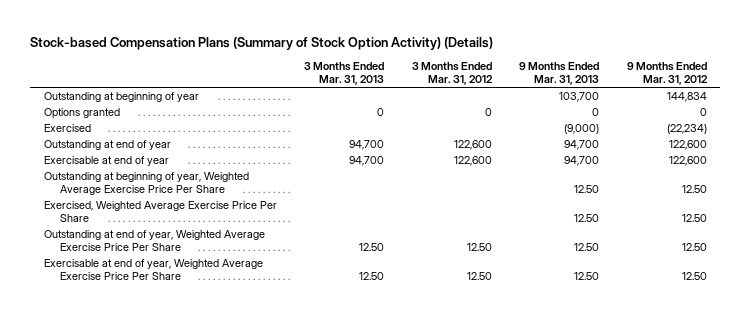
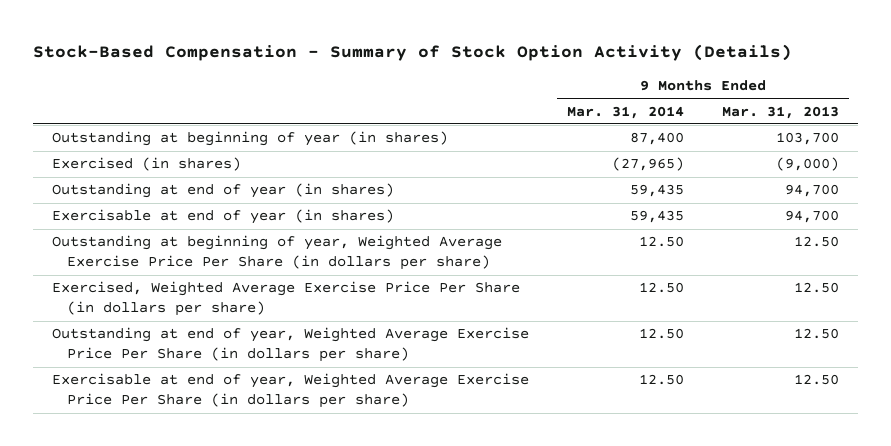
- Stock-based Compensation Plans (Summary of Stock Option Activity) (Details)
+ Stock-Based Compensation - Summary of Stock Option Activity (Details)
- | 3 Months Ended Mar. 31, 2013 | 3 Months Ended Mar. 31, 2012 | 9 Months Ended Mar. 31, 2013 | 9 Months Ended Mar. 31, 2012
+ | 9 Months Ended Mar. 31, 2014 | 9 Months Ended Mar. 31, 2013
- Outstanding at beginning of year | | | 103,700 | 144,834
- Options granted | 0 | 0 | 0 | 0
- Exercised | | | (9,000) | (22,234)
- Outstanding at end of year | 94,700 | 122,600 | 94,700 | 122,600
- Exercisable at end of year | 94,700 | 122,600 | 94,700 | 122,600
- Outstanding at beginning of year, Weighted Average Exercise Price Per Share | | | 12.50 | 12.50
- Exercised, Weighted Average Exercise Price Per Share | | | 12.50 | 12.50
- Outstanding at end of year, Weighted Average Exercise Price Per Share | 12.50 | 12.50 | 12.50 | 12.50
- Exercisable at end of year, Weighted Average Exercise Price Per Share | 12.50 | 12.50 | 12.50 | 12.50
+ Outstanding at beginning of year (in shares) | 87,400 | 103,700
+ Exercised (in shares) | (27,965) | (9,000)
+ Outstanding at end of year (in shares) | 59,435 | 94,700
+ Exercisable at end of year (in shares) | 59,435 | 94,700
+ Outstanding at beginning of year, Weighted Average Exercise Price Per Share (in dollars per share) | 12.50 | 12.50
+ Exercised, Weighted Average Exercise Price Per Share (in dollars per share) | 12.50 | 12.50
+ Outstanding at end of year, Weighted Average Exercise Price Per Share (in dollars per share) | 12.50 | 12.50
+ Exercisable at end of year, Weighted Average Exercise Price Per Share (in dollars per share) | 12.50 | 12.50

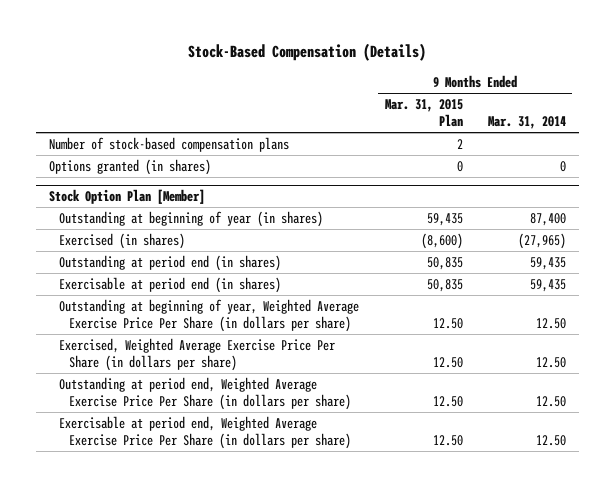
- Stock-Based Compensation - Summary of Stock Option Activity (Details)
+ Stock-Based Compensation (Details)
- | 9 Months Ended Mar. 31, 2014 | 9 Months Ended Mar. 31, 2013
+ | 9 Months Ended Mar. 31, 2015 Plan | 9 Months Ended Mar. 31, 2014
+ Number of stock-based compensation plans | 2 |
+ Options granted (in shares) | 0 | 0
+ Stock Option Plan [Member]
- Outstanding at end of year (in shares) | 59,435 | 94,700
- Exercisable at end of year (in shares) | 59,435 | 94,700
+ Outstanding at period end (in shares) | 50,835 | 59,435
+ Exercisable at period end (in shares) | 50,835 | 59,435
- Outstanding at end of year, Weighted Average Exercise Price Per Share (in dollars per share) | 12.50 | 12.50
- Exercisable at end of year, Weighted Average Exercise Price Per Share (in dollars per share) | 12.50 | 12.50
+ Outstanding at period end, Weighted Average Exercise Price Per Share (in dollars per share) | 12.50 | 12.50
+ Exercisable at period end, Weighted Average Exercise Price Per Share (in dollars per share) | 12.50 | 12.50

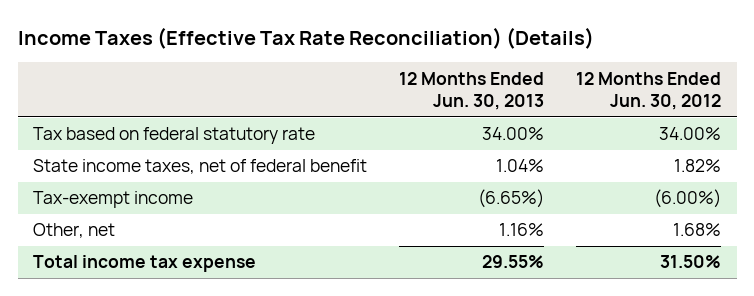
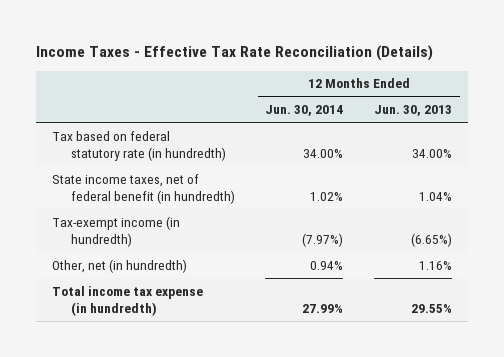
- Income Taxes (Effective Tax Rate Reconciliation) (Details)
+ Income Taxes - Effective Tax Rate Reconciliation (Details)
- | 12 Months Ended Jun. 30, 2013 | 12 Months Ended Jun. 30, 2012
+ | 12 Months Ended Jun. 30, 2014 | 12 Months Ended Jun. 30, 2013
- Tax based on federal statutory rate | 34.00% | 34.00%
- State income taxes, net of federal benefit | 1.04% | 1.82%
- Tax-exempt income | (6.65%) | (6.00%)
- Other, net | 1.16% | 1.68%
- Total income tax expense | 29.55% | 31.50%
+ Tax based on federal statutory rate (in hundredth) | 34.00% | 34.00%
+ State income taxes, net of federal benefit (in hundredth) | 1.02% | 1.04%
+ Tax-exempt income (in hundredth) | (7.97%) | (6.65%)
+ Other, net (in hundredth) | 0.94% | 1.16%
+ Total income tax expense (in hundredth) | 27.99% | 29.55%

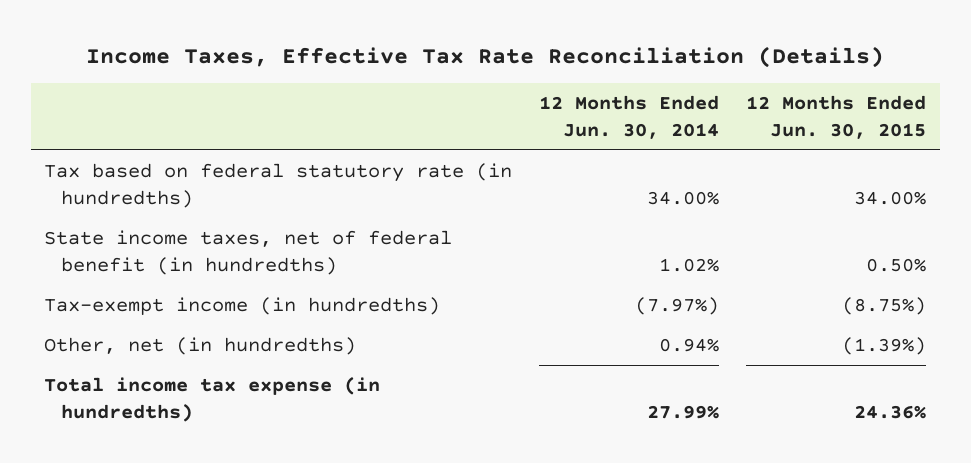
- Income Taxes - Effective Tax Rate Reconciliation (Details)
+ Income Taxes, Effective Tax Rate Reconciliation (Details)
- | 12 Months Ended Jun. 30, 2014 | 12 Months Ended Jun. 30, 2013
+ | 12 Months Ended Jun. 30, 2014 | 12 Months Ended Jun. 30, 2015
- Tax based on federal statutory rate (in hundredth) | 34.00% | 34.00%
- State income taxes, net of federal benefit (in hundredth) | 1.02% | 1.04%
- Tax-exempt income (in hundredth) | (7.97%) | (6.65%)
- Other, net (in hundredth) | 0.94% | 1.16%
- Total income tax expense (in hundredth) | 27.99% | 29.55%
+ Tax based on federal statutory rate (in hundredths) | 34.00% | 34.00%
+ State income taxes, net of federal benefit (in hundredths) | 1.02% | 0.50%
+ Tax-exempt income (in hundredths) | (7.97%) | (8.75%)
+ Other, net (in hundredths) | 0.94% | (1.39%)
+ Total income tax expense (in hundredths) | 27.99% | 24.36%

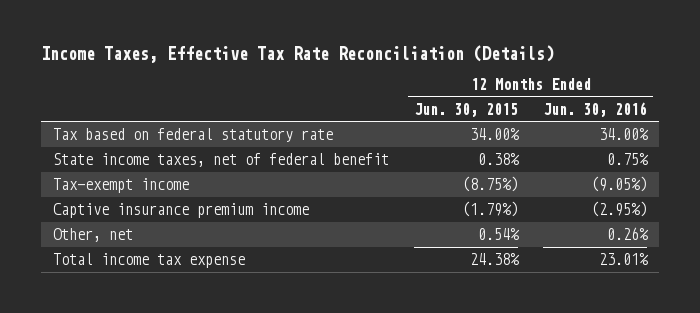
- | 12 Months Ended Jun. 30, 2014 | 12 Months Ended Jun. 30, 2015
+ | 12 Months Ended Jun. 30, 2015 | 12 Months Ended Jun. 30, 2016
- Tax based on federal statutory rate (in hundredths) | 34.00% | 34.00%
- State income taxes, net of federal benefit (in hundredths) | 1.02% | 0.50%
- Tax-exempt income (in hundredths) | (7.97%) | (8.75%)
- Other, net (in hundredths) | 0.94% | (1.39%)
- Total income tax expense (in hundredths) | 27.99% | 24.36%
+ Tax based on federal statutory rate | 34.00% | 34.00%
+ State income taxes, net of federal benefit | 0.38% | 0.75%
+ Tax-exempt income | (8.75%) | (9.05%)
+ Captive insurance premium income | (1.79%) | (2.95%)
+ Other, net | 0.54% | 0.26%
+ Total income tax expense | 24.38% | 23.01%

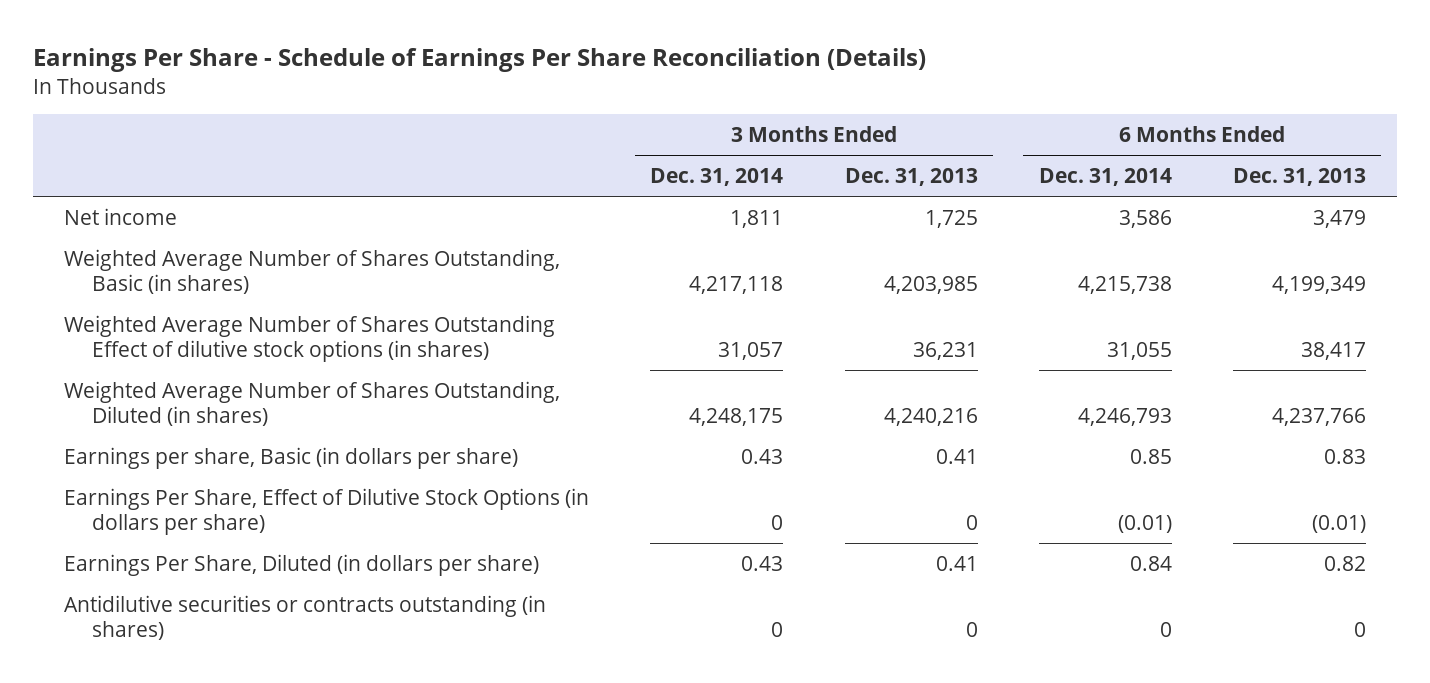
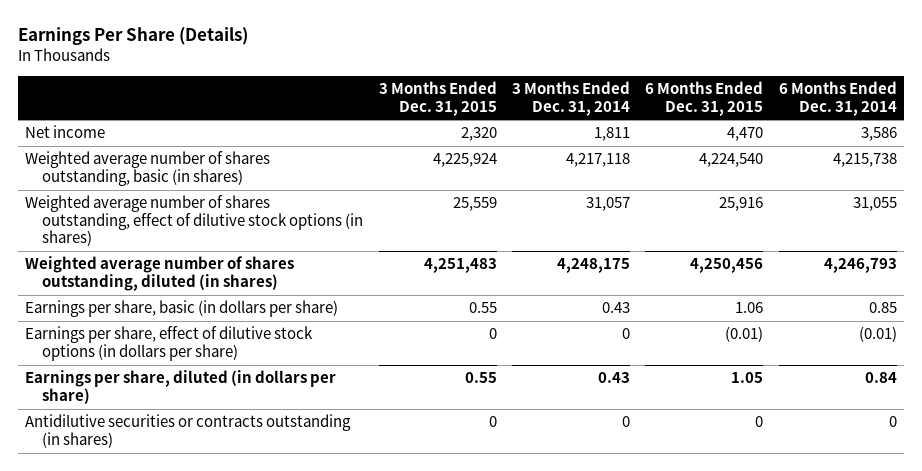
- Earnings Per Share - Schedule of Earnings Per Share Reconciliation (Details)
+ Earnings Per Share (Details)
- | 3 Months Ended Dec. 31, 2014 | 3 Months Ended Dec. 31, 2013 | 6 Months Ended Dec. 31, 2014 | 6 Months Ended Dec. 31, 2013
+ | 3 Months Ended Dec. 31, 2015 | 3 Months Ended Dec. 31, 2014 | 6 Months Ended Dec. 31, 2015 | 6 Months Ended Dec. 31, 2014
- Weighted Average Number of Shares Outstanding, Basic (in shares) | 4,217,118 | 4,203,985 | 4,215,738 | 4,199,349
- Weighted Average Number of Shares Outstanding Effect of dilutive stock options (in shares) | 31,057 | 36,231 | 31,055 | 38,417
- Weighted Average Number of Shares Outstanding, Diluted (in shares) | 4,248,175 | 4,240,216 | 4,246,793 | 4,237,766
- Earnings per share, Basic (in dollars per share) | 0.43 | 0.41 | 0.85 | 0.83
- Earnings Per Share, Effect of Dilutive Stock Options (in dollars per share) | 0 | 0 | (0.01) | (0.01)
- Earnings Per Share, Diluted (in dollars per share) | 0.43 | 0.41 | 0.84 | 0.82
+ Weighted average number of shares outstanding, basic (in shares) | 4,225,924 | 4,217,118 | 4,224,540 | 4,215,738
+ Weighted average number of shares outstanding, effect of dilutive stock options (in shares) | 25,559 | 31,057 | 25,916 | 31,055
+ Weighted average number of shares outstanding, diluted (in shares) | 4,251,483 | 4,248,175 | 4,250,456 | 4,246,793
+ Earnings per share, basic (in dollars per share) | 0.55 | 0.43 | 1.06 | 0.85
+ Earnings per share, effect of dilutive stock options (in dollars per share) | 0 | 0 | (0.01) | (0.01)
+ Earnings per share, diluted (in dollars per share) | 0.55 | 0.43 | 1.05 | 0.84

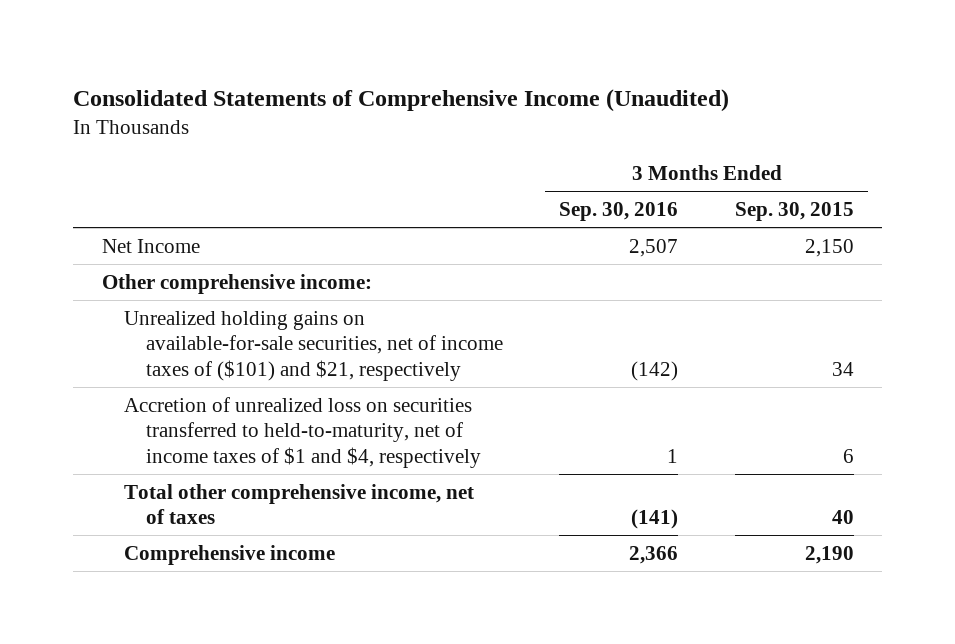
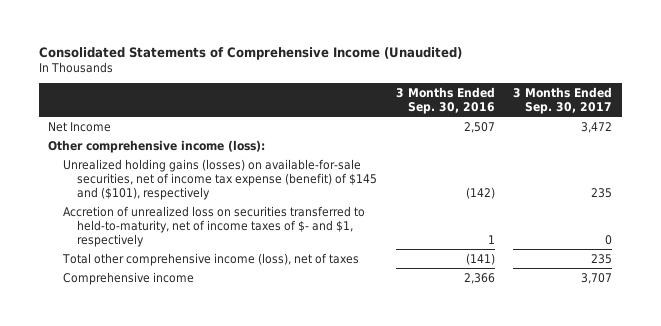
- | 3 Months Ended Sep. 30, 2016 | 3 Months Ended Sep. 30, 2015
+ | 3 Months Ended Sep. 30, 2016 | 3 Months Ended Sep. 30, 2017
- Other comprehensive income:
- Unrealized holding gains on available-for-sale securities, net of income taxes of ($101) and $21, respectively | (142) | 34
- Accretion of unrealized loss on securities transferred to held-to-maturity, net of income taxes of $1 and $4, respectively | 1 | 6
- Total other comprehensive income, net of taxes | (141) | 40
+ Other comprehensive income (loss):
+ Unrealized holding gains (losses) on available-for-sale securities, net of income tax expense (benefit) of $145 and ($101), respectively | (142) | 235
+ Accretion of unrealized loss on securities transferred to held-to-maturity, net of income taxes of $- and $1, respectively | 1 | 0
+ Total other comprehensive income (loss), net of taxes | (141) | 235

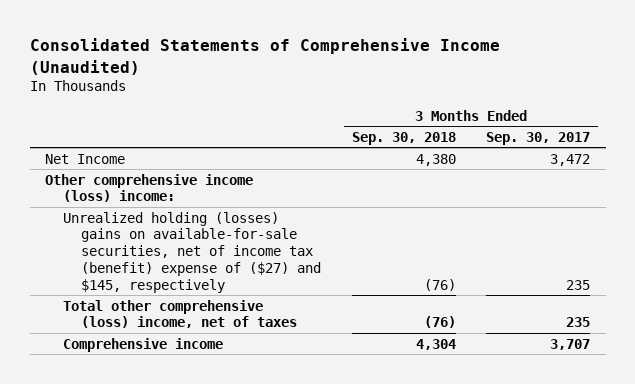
- | 3 Months Ended Sep. 30, 2016 | 3 Months Ended Sep. 30, 2017
+ | 3 Months Ended Sep. 30, 2018 | 3 Months Ended Sep. 30, 2017
- Other comprehensive income (loss):
- Unrealized holding gains (losses) on available-for-sale securities, net of income tax expense (benefit) of $145 and ($101), respectively | (142) | 235
- Accretion of unrealized loss on securities transferred to held-to-maturity, net of income taxes of $- and $1, respectively | 1 | 0
- Total other comprehensive income (loss), net of taxes | (141) | 235
+ Other comprehensive income (loss) income:
+ Unrealized holding (losses) gains on available-for-sale securities, net of income tax (benefit) expense of ($27) and $145, respectively | (76) | 235
+ Total other comprehensive (loss) income, net of taxes | (76) | 235

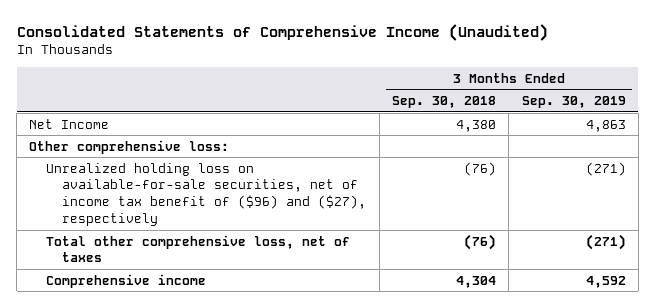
- | 3 Months Ended Sep. 30, 2018 | 3 Months Ended Sep. 30, 2017
+ | 3 Months Ended Sep. 30, 2018 | 3 Months Ended Sep. 30, 2019
- Other comprehensive income (loss) income:
- Unrealized holding (losses) gains on available-for-sale securities, net of income tax (benefit) expense of ($27) and $145, respectively | (76) | 235
- Total other comprehensive (loss) income, net of taxes | (76) | 235
+ Other comprehensive loss:
+ Unrealized holding loss on available-for-sale securities, net of income tax benefit of ($96) and ($27), respectively | (76) | (271)
+ Total other comprehensive loss, net of taxes | (76) | (271)

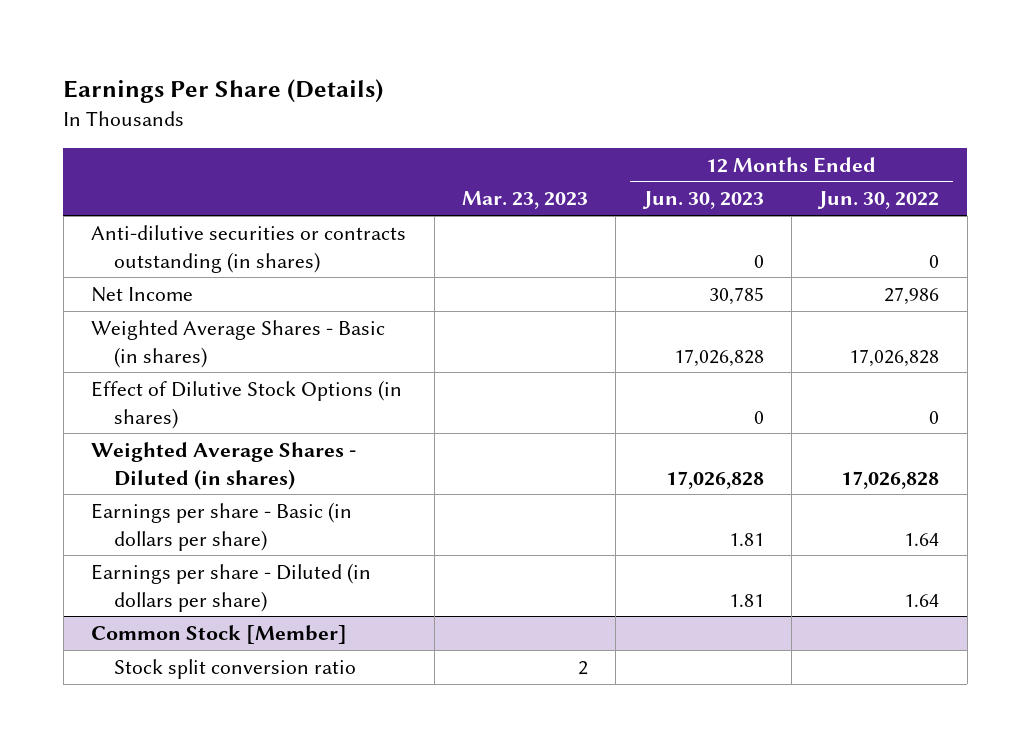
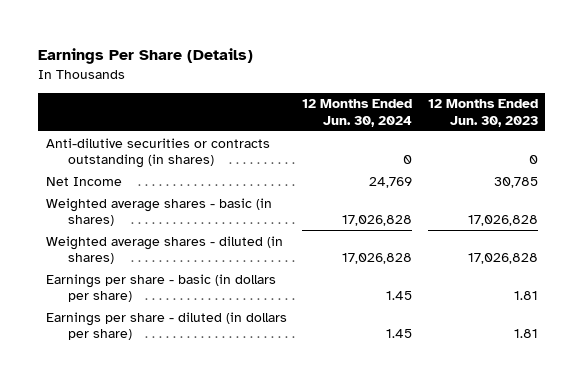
- | Mar. 23, 2023 | 12 Months Ended Jun. 30, 2023 | 12 Months Ended Jun. 30, 2022
+ | 12 Months Ended Jun. 30, 2024 | 12 Months Ended Jun. 30, 2023
- Weighted Average Shares - Basic (in shares) | | 17,026,828 | 17,026,828
- Effect of Dilutive Stock Options (in shares) | | 0 | 0
- Weighted Average Shares - Diluted (in shares) | | 17,026,828 | 17,026,828
- Earnings per share - Basic (in dollars per share) | | 1.81 | 1.64
- Earnings per share - Diluted (in dollars per share) | | 1.81 | 1.64
- Common Stock [Member]
- Stock split conversion ratio | 2 | |
+ Weighted average shares - basic (in shares) | 17,026,828 | 17,026,828
+ Weighted average shares - diluted (in shares) | 17,026,828 | 17,026,828
+ Earnings per share - basic (in dollars per share) | 1.45 | 1.81
+ Earnings per share - diluted (in dollars per share) | 1.45 | 1.81

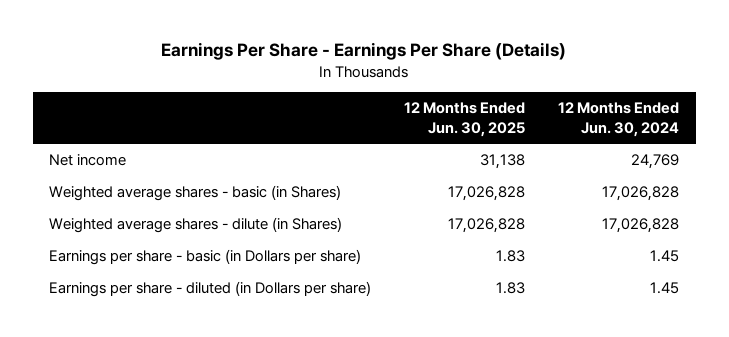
- Earnings Per Share (Details)
+ Earnings Per Share - Earnings Per Share (Details)
- | 12 Months Ended Jun. 30, 2024 | 12 Months Ended Jun. 30, 2023
+ | 12 Months Ended Jun. 30, 2025 | 12 Months Ended Jun. 30, 2024
- Anti-dilutive securities or contracts outstanding (in shares) | 0 | 0
- Net Income | 24,769 | 30,785
- Weighted average shares - basic (in shares) | 17,026,828 | 17,026,828
- Weighted average shares - diluted (in shares) | 17,026,828 | 17,026,828
- Earnings per share - basic (in dollars per share) | 1.45 | 1.81
- Earnings per share - diluted (in dollars per share) | 1.45 | 1.81
+ Net income | 31,138 | 24,769
+ Weighted average shares - basic (in Shares) | 17,026,828 | 17,026,828
+ Weighted average shares - dilute (in Shares) | 17,026,828 | 17,026,828
+ Earnings per share - basic (in Dollars per share) | 1.83 | 1.45
+ Earnings per share - diluted (in Dollars per share) | 1.83 | 1.45

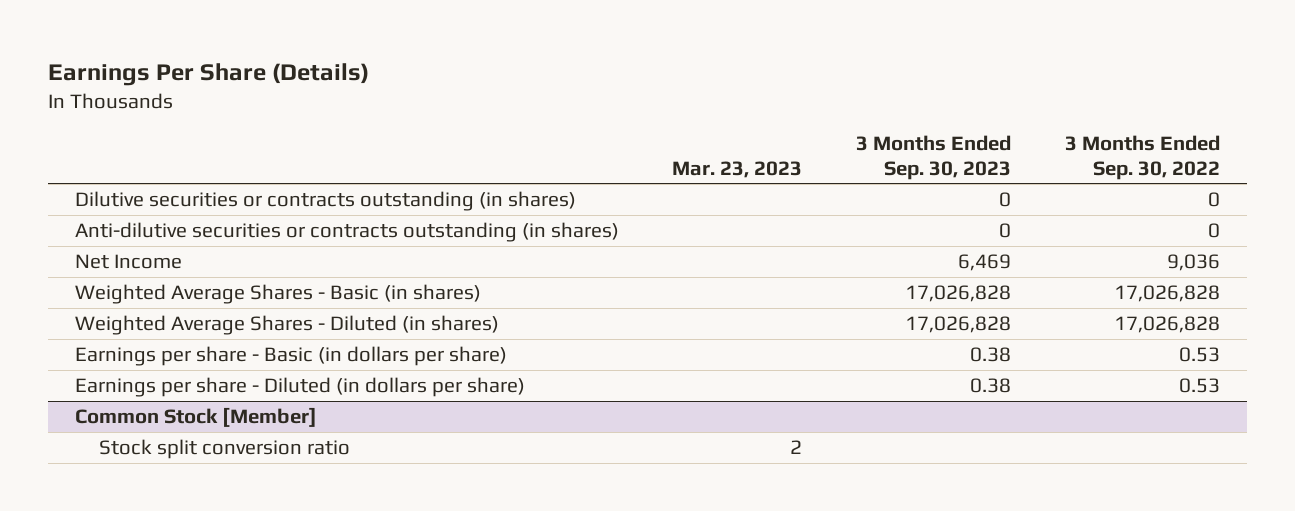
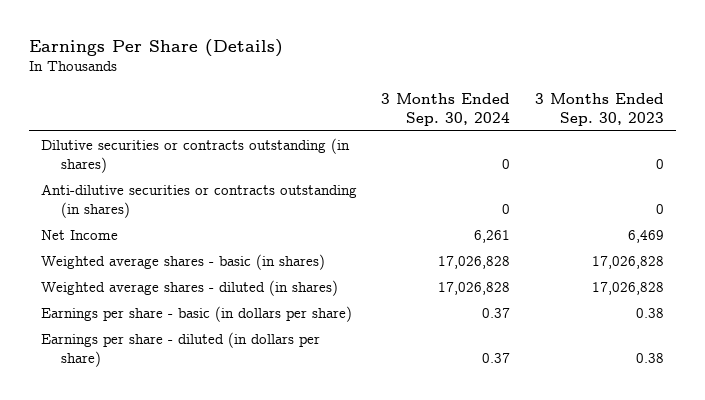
- | Mar. 23, 2023 | 3 Months Ended Sep. 30, 2023 | 3 Months Ended Sep. 30, 2022
+ | 3 Months Ended Sep. 30, 2024 | 3 Months Ended Sep. 30, 2023
- Weighted Average Shares - Basic (in shares) | | 17,026,828 | 17,026,828
- Weighted Average Shares - Diluted (in shares) | | 17,026,828 | 17,026,828
- Earnings per share - Basic (in dollars per share) | | 0.38 | 0.53
- Earnings per share - Diluted (in dollars per share) | | 0.38 | 0.53
- Common Stock [Member]
- Stock split conversion ratio | 2 | |
+ Weighted average shares - basic (in shares) | 17,026,828 | 17,026,828
+ Weighted average shares - diluted (in shares) | 17,026,828 | 17,026,828
+ Earnings per share - basic (in dollars per share) | 0.37 | 0.38
+ Earnings per share - diluted (in dollars per share) | 0.37 | 0.38

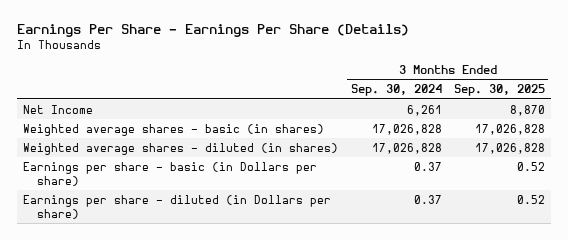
- Earnings Per Share (Details)
+ Earnings Per Share - Earnings Per Share (Details)
- | 3 Months Ended Sep. 30, 2024 | 3 Months Ended Sep. 30, 2023
+ | 3 Months Ended Sep. 30, 2024 | 3 Months Ended Sep. 30, 2025
- Dilutive securities or contracts outstanding (in shares) | 0 | 0
- Anti-dilutive securities or contracts outstanding (in shares) | 0 | 0
- Earnings per share - basic (in dollars per share) | 0.37 | 0.38
- Earnings per share - diluted (in dollars per share) | 0.37 | 0.38
+ Earnings per share - basic (in Dollars per share) | 0.37 | 0.52
+ Earnings per share - diluted (in Dollars per share) | 0.37 | 0.52

